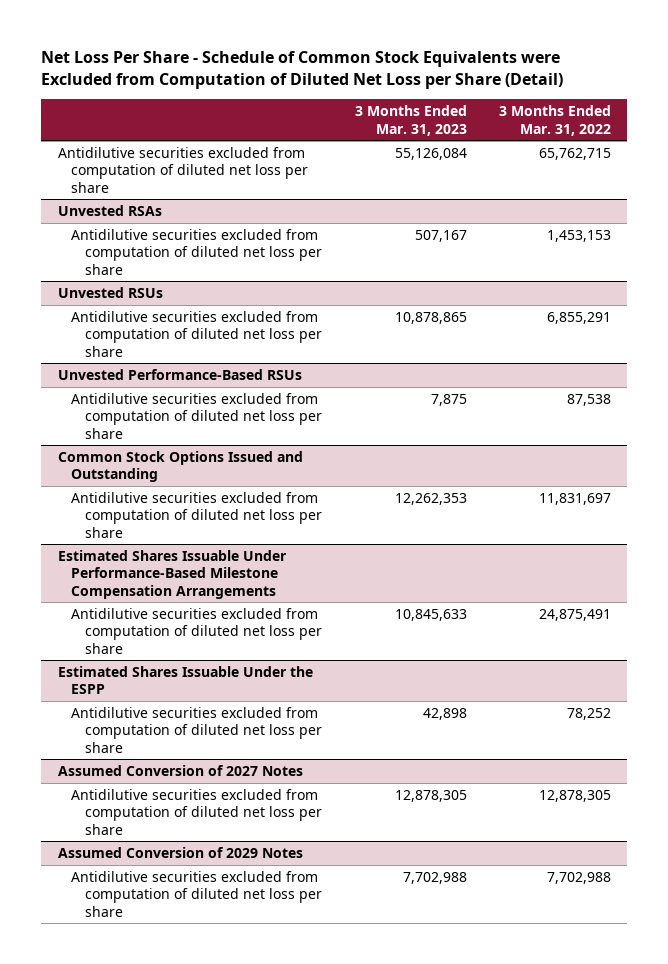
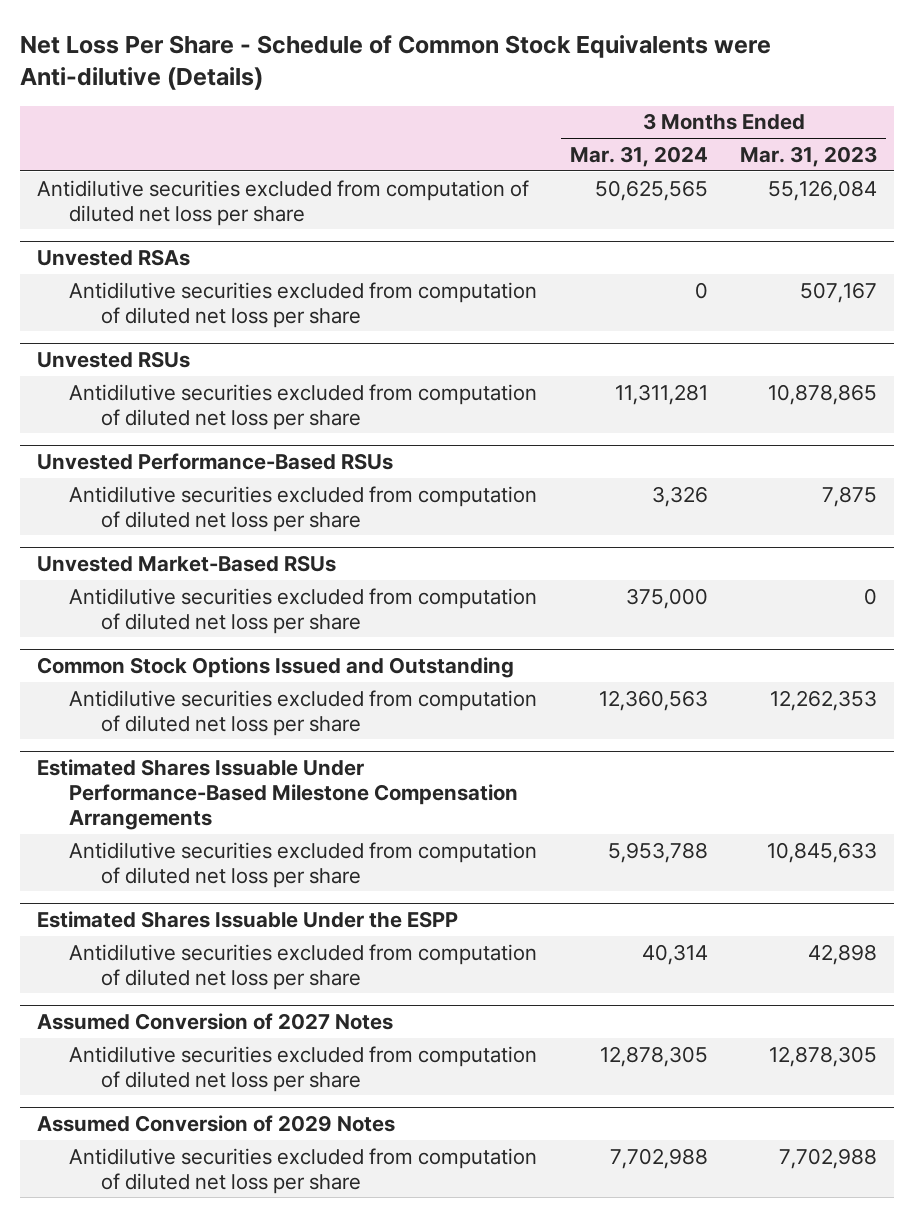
- Net Loss Per Share - Schedule of Common Stock Equivalents were Excluded from Computation of Diluted Net Loss per Share (Detail)
+ Net Loss Per Share - Schedule of Common Stock Equivalents were Anti-dilutive (Details)
- | 3 Months Ended Mar. 31, 2023 | 3 Months Ended Mar. 31, 2022
+ | 3 Months Ended Mar. 31, 2024 | 3 Months Ended Mar. 31, 2023
+ Unvested Market-Based RSUs
+ Antidilutive securities excluded from computation of diluted net loss per share | 375,000 | 0

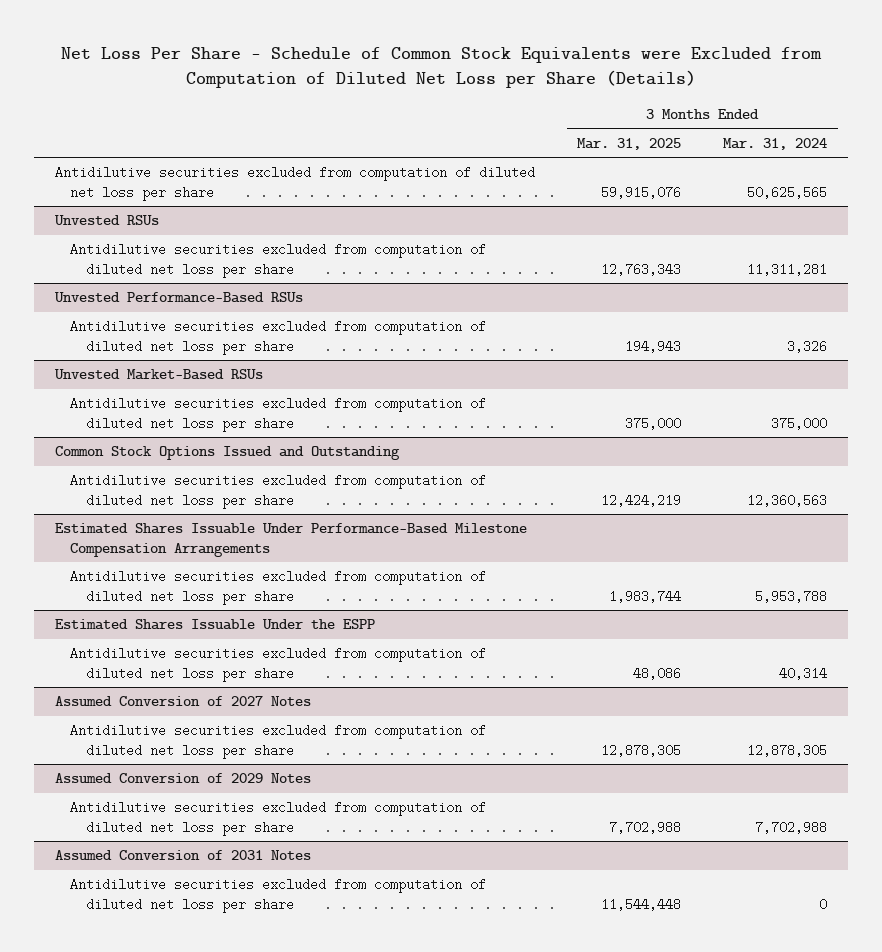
- Net Loss Per Share - Schedule of Common Stock Equivalents were Anti-dilutive (Details)
+ Net Loss Per Share - Schedule of Common Stock Equivalents were Excluded from Computation of Diluted Net Loss per Share (Details)
- | 3 Months Ended Mar. 31, 2024 | 3 Months Ended Mar. 31, 2023
+ | 3 Months Ended Mar. 31, 2025 | 3 Months Ended Mar. 31, 2024
- Unvested RSAs
- Antidilutive securities excluded from computation of diluted net loss per share | 0 | 507,167
+ Assumed Conversion of 2031 Notes
+ Antidilutive securities excluded from computation of diluted net loss per share | 11,544,448 | 0

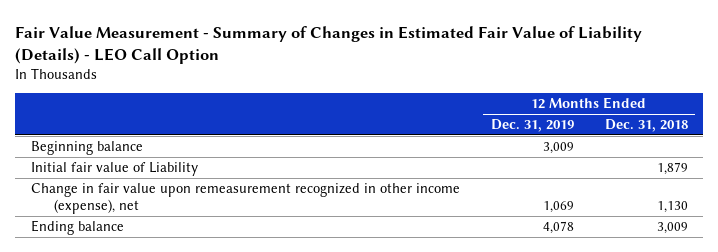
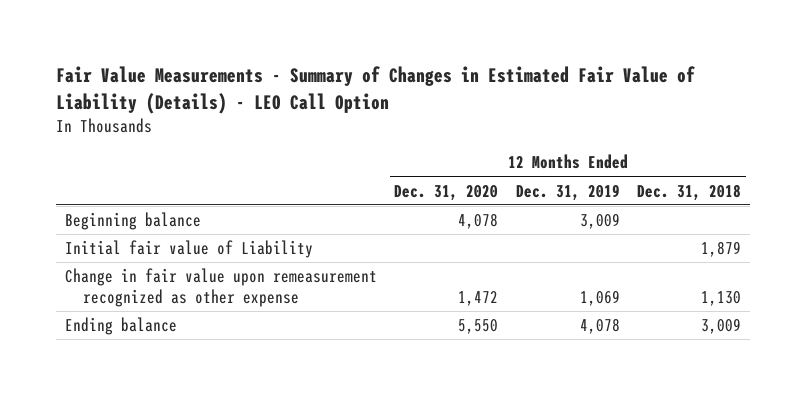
- Fair Value Measurement - Summary of Changes in Estimated Fair Value of Liability (Details) - LEO Call Option
+ Fair Value Measurements - Summary of Changes in Estimated Fair Value of Liability (Details) - LEO Call Option
- | 12 Months Ended Dec. 31, 2019 | 12 Months Ended Dec. 31, 2018
+ | 12 Months Ended Dec. 31, 2020 | 12 Months Ended Dec. 31, 2019 | 12 Months Ended Dec. 31, 2018
- Change in fair value upon remeasurement recognized in other income (expense), net | 1,069 | 1,130
+ Change in fair value upon remeasurement recognized as other expense | 1,472 | 1,069 | 1,130

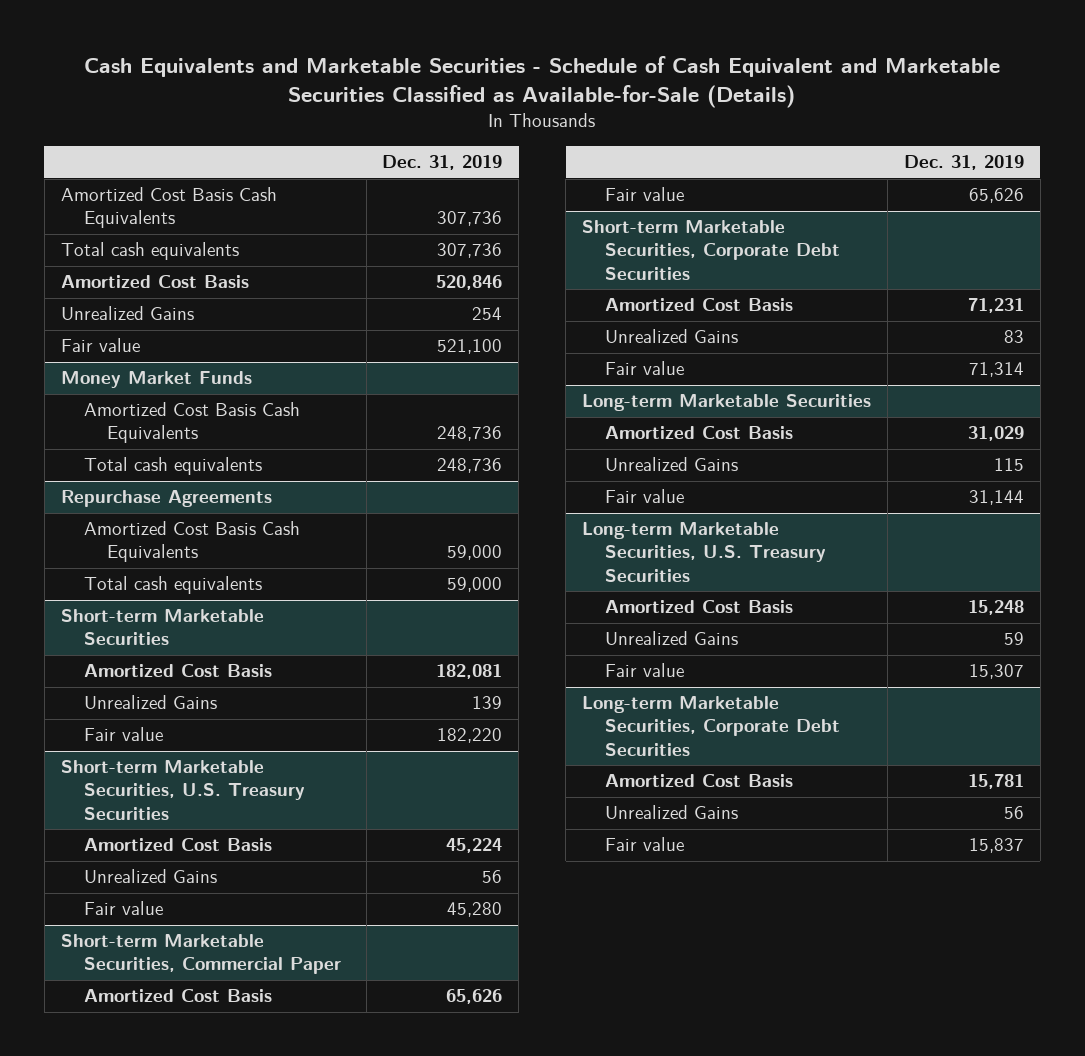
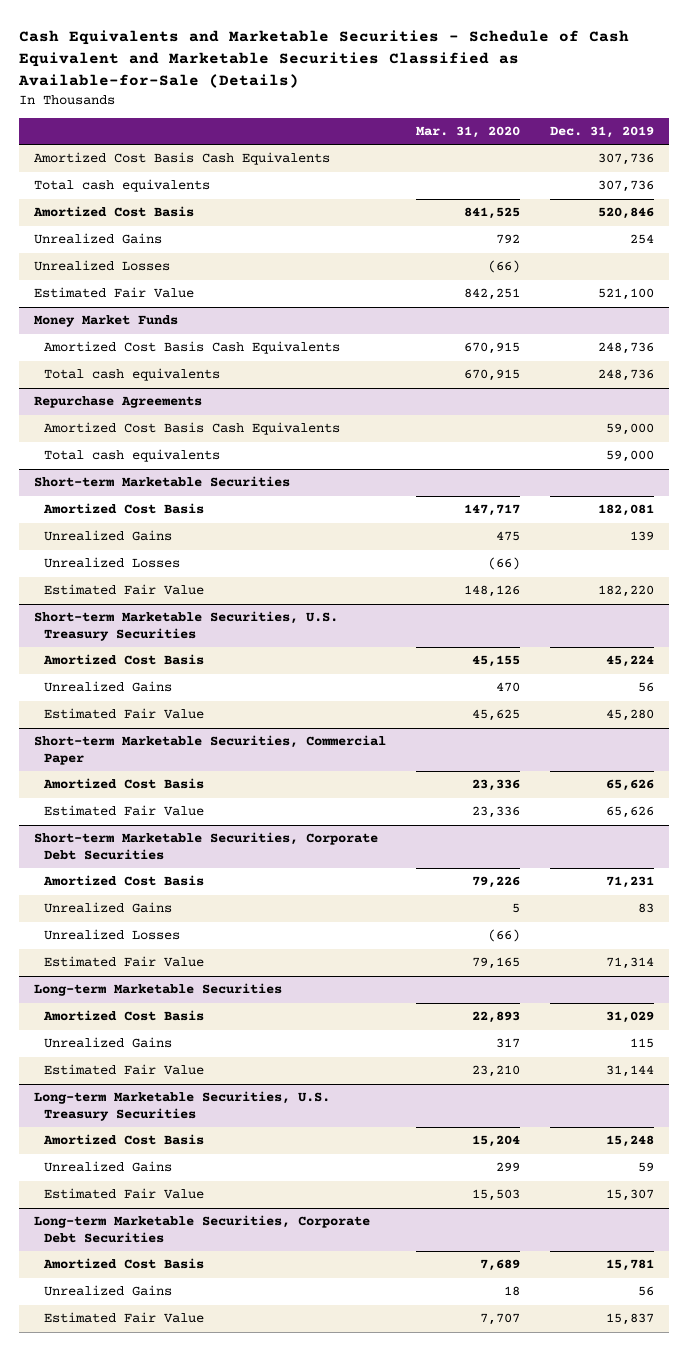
- | Dec. 31, 2019
+ | Mar. 31, 2020 | Dec. 31, 2019
- Fair value | 521,100
+ Unrealized Losses | (66) |
+ Estimated Fair Value | 842,251 | 521,100
@ Short-term Marketable Securities
- Fair value | 182,220
+ Unrealized Losses | (66) |
+ Estimated Fair Value | 148,126 | 182,220
@ Short-term Marketable Securities, U.S. Treasury Securities
- Fair value | 45,280
+ Estimated Fair Value | 45,625 | 45,280
@ Short-term Marketable Securities, Commercial Paper
- Fair value | 65,626
+ Estimated Fair Value | 23,336 | 65,626
@ Short-term Marketable Securities, Corporate Debt Securities
- Fair value | 71,314
+ Unrealized Losses | (66) |
+ Estimated Fair Value | 79,165 | 71,314
@ Long-term Marketable Securities
- Fair value | 31,144
+ Estimated Fair Value | 23,210 | 31,144
@ Long-term Marketable Securities, U.S. Treasury Securities
- Fair value | 15,307
+ Estimated Fair Value | 15,503 | 15,307
@ Long-term Marketable Securities, Corporate Debt Securities
- Fair value | 15,837
+ Estimated Fair Value | 7,707 | 15,837

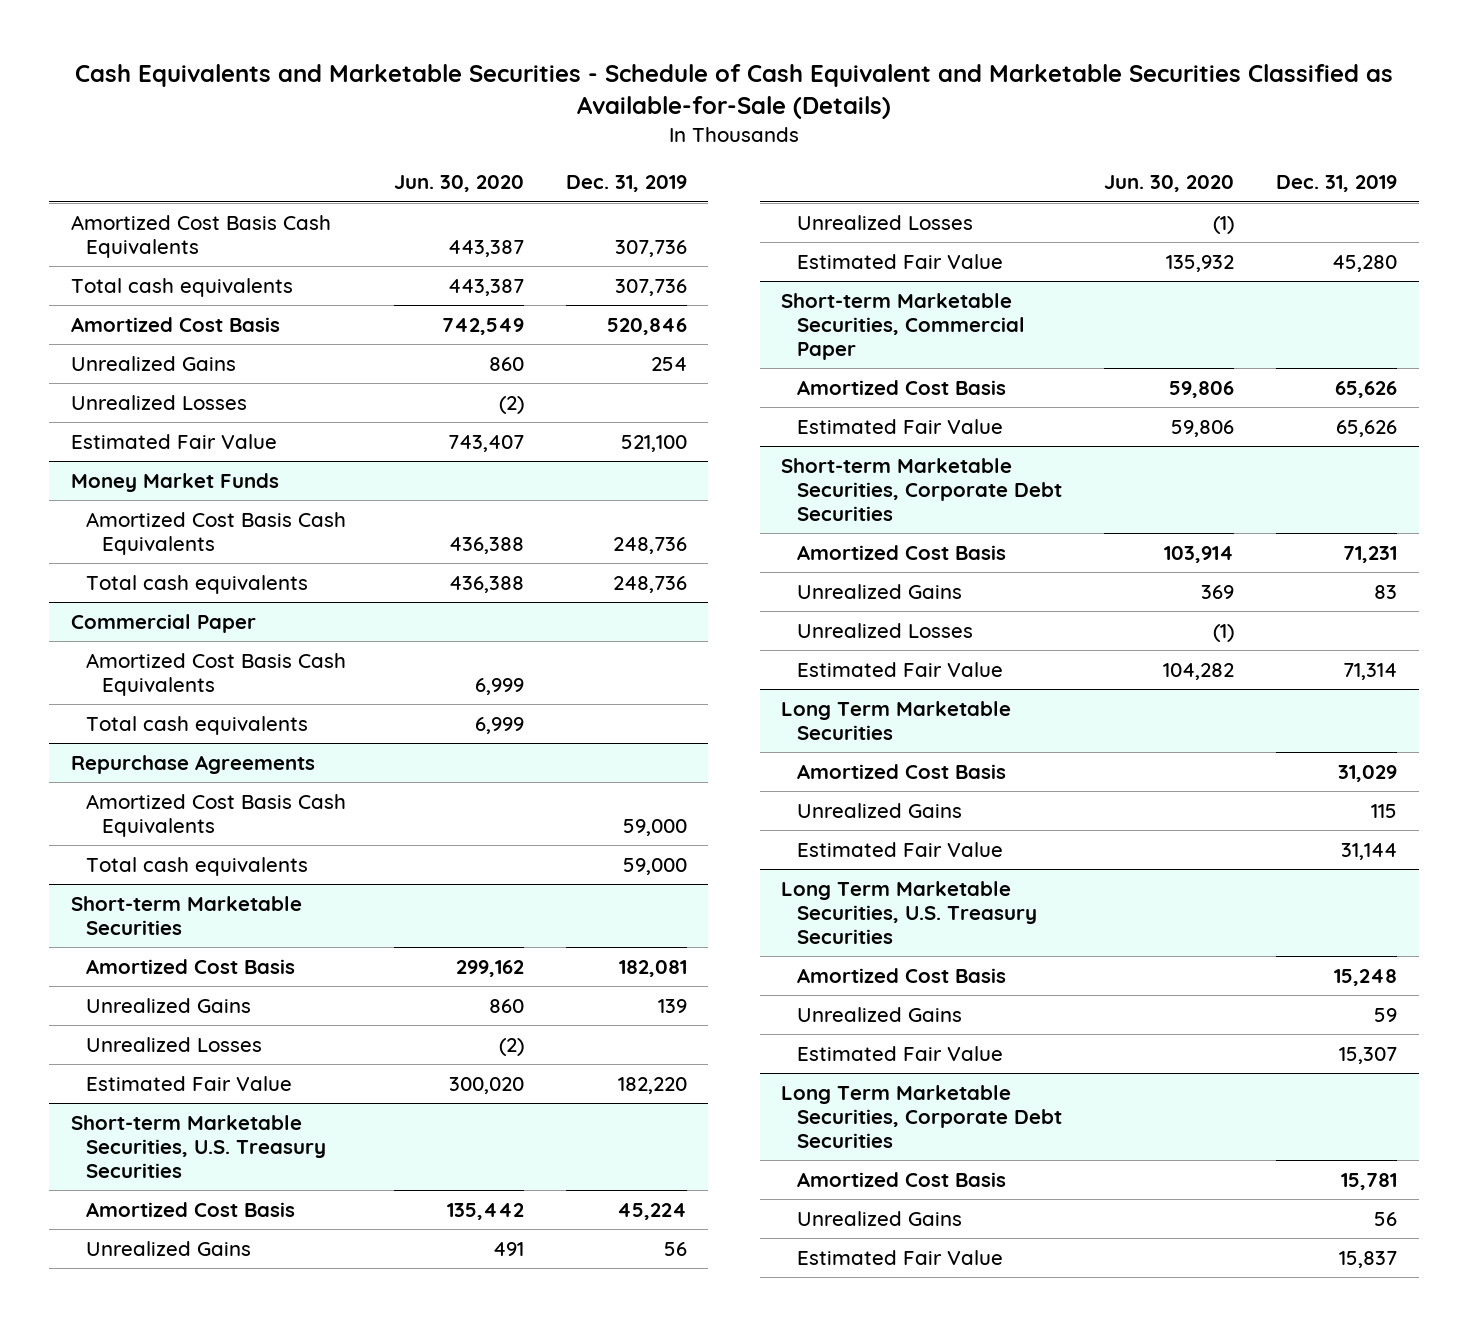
- | Mar. 31, 2020 | Dec. 31, 2019
+ | Jun. 30, 2020 | Dec. 31, 2019
+ Commercial Paper
+ Amortized Cost Basis Cash Equivalents | 6,999 |
+ Total cash equivalents | 6,999 |
@ Short-term Marketable Securities, U.S. Treasury Securities
+ Unrealized Losses | (1) |
- Long-term Marketable Securities
+ Long Term Marketable Securities
- Long-term Marketable Securities, U.S. Treasury Securities
+ Long Term Marketable Securities, U.S. Treasury Securities
- Long-term Marketable Securities, Corporate Debt Securities
+ Long Term Marketable Securities, Corporate Debt Securities

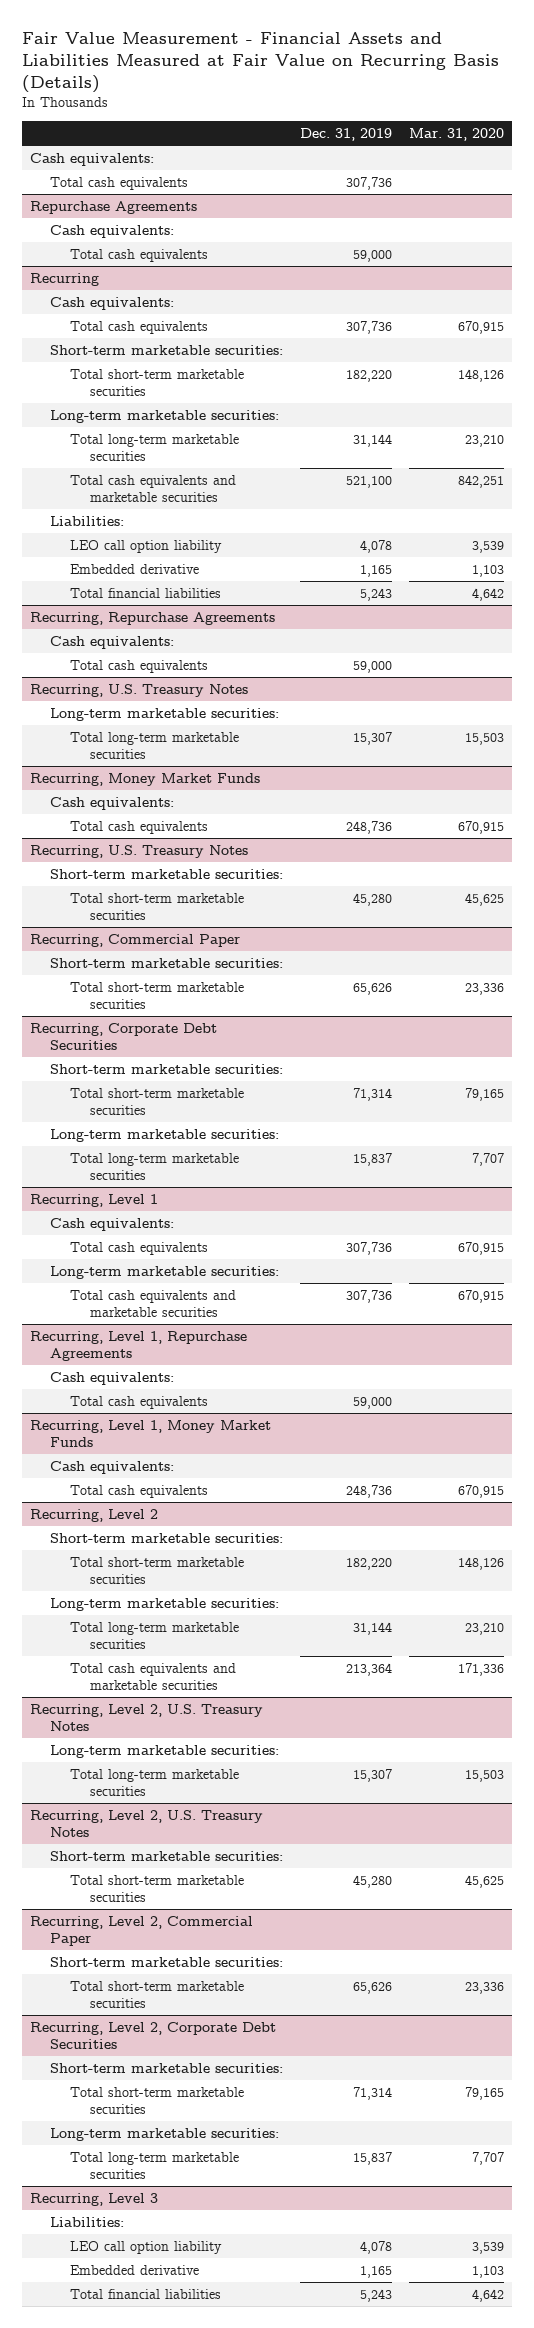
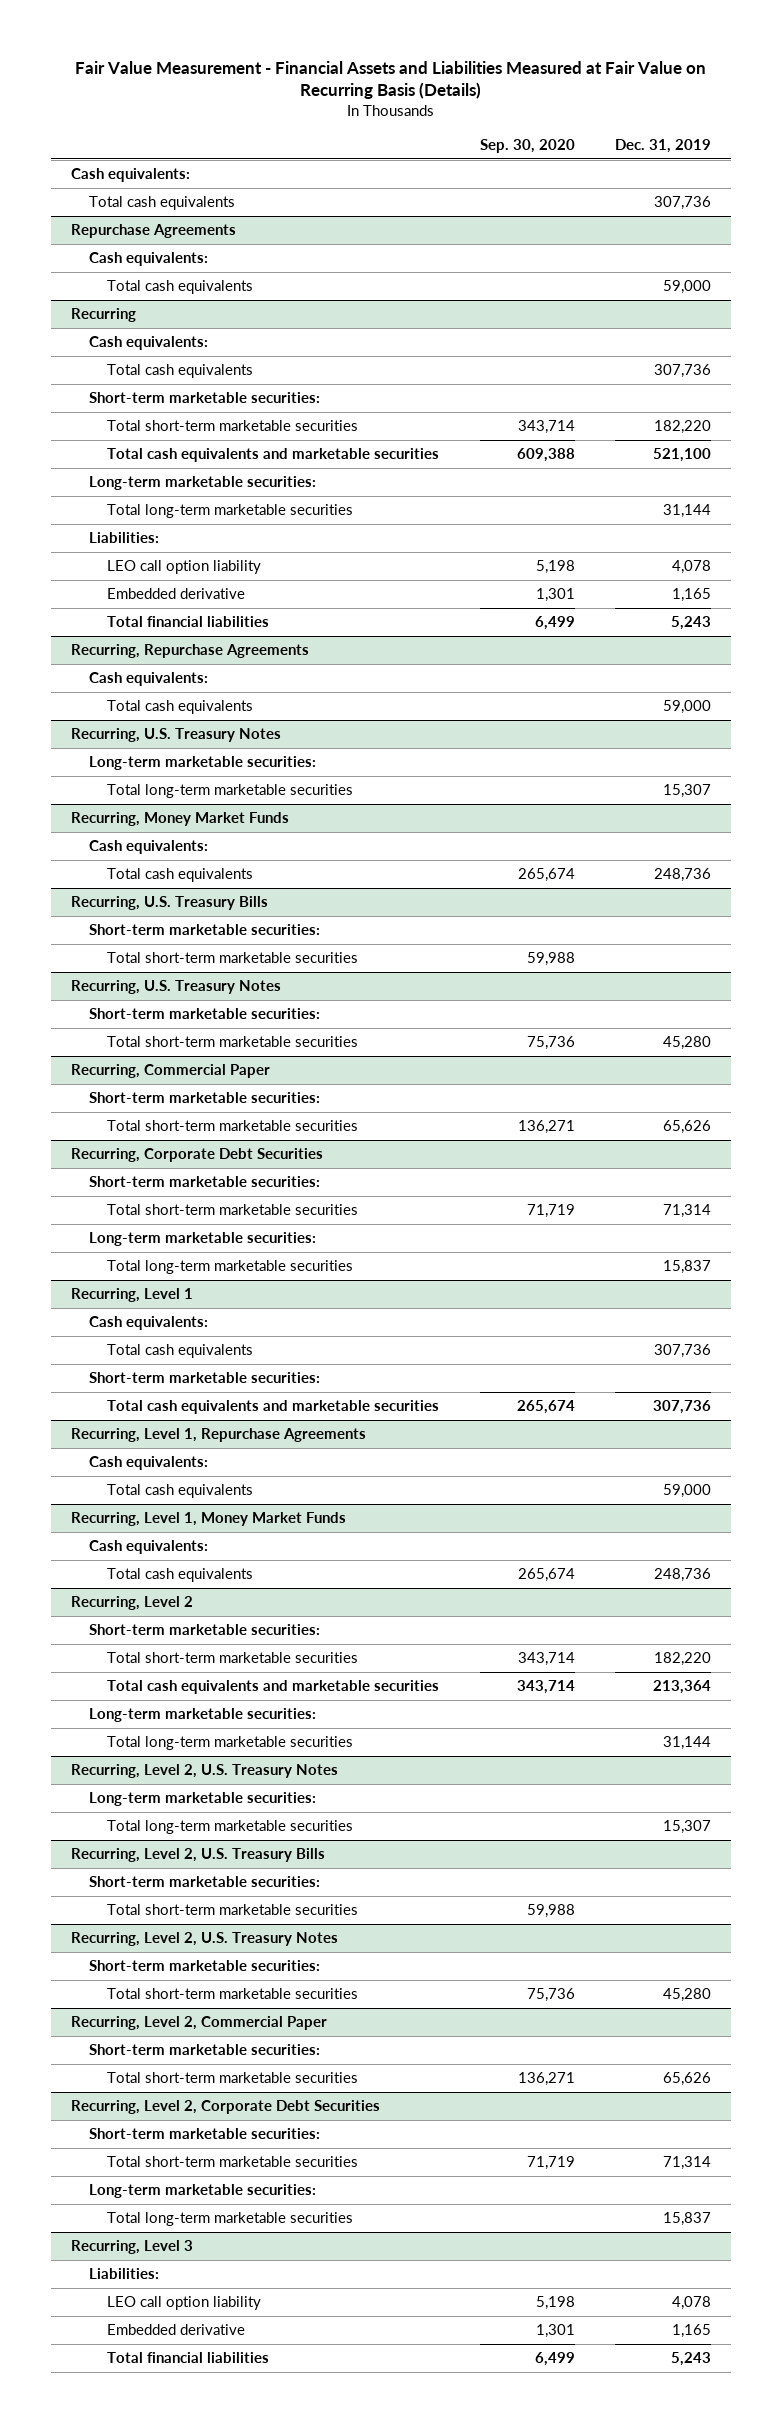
- | Dec. 31, 2019 | Mar. 31, 2020
+ | Sep. 30, 2020 | Dec. 31, 2019
@ Recurring
moved up: Total cash equivalents and marketable securities | 609,388 | 521,100
+ Recurring, U.S. Treasury Bills
+ Short-term marketable securities:
+ Total short-term marketable securities | 59,988 |
@ Recurring, Level 1
- Long-term marketable securities:
+ Short-term marketable securities:
@ Recurring, Level 2
moved up: Total cash equivalents and marketable securities | 343,714 | 213,364
+ Recurring, Level 2, U.S. Treasury Bills
+ Short-term marketable securities:
+ Total short-term marketable securities | 59,988 |

